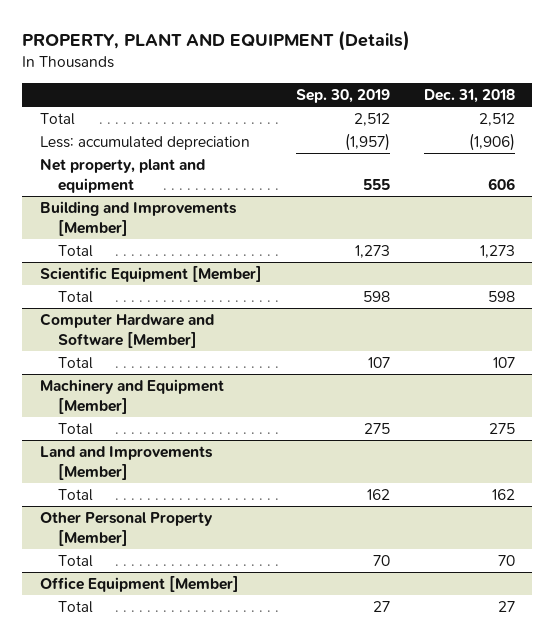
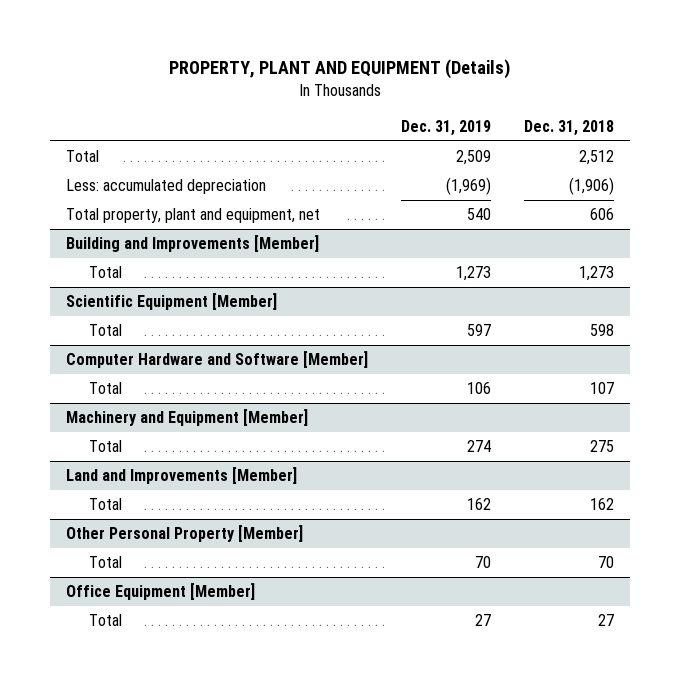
- | Sep. 30, 2019 | Dec. 31, 2018
+ | Dec. 31, 2019 | Dec. 31, 2018
- Net property, plant and equipment | 555 | 606
+ Total property, plant and equipment, net | 540 | 606

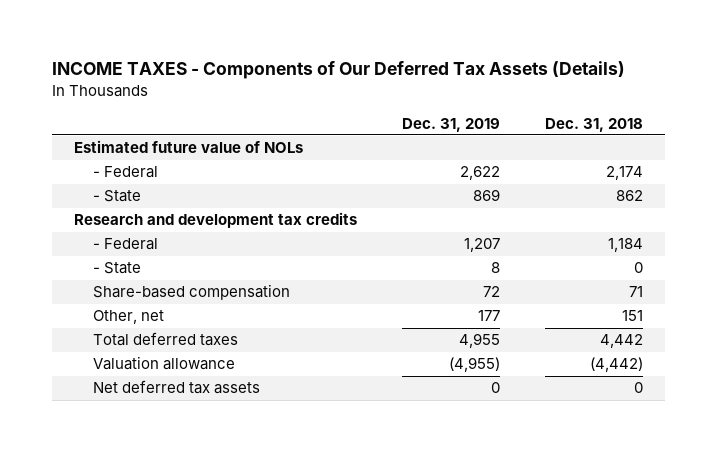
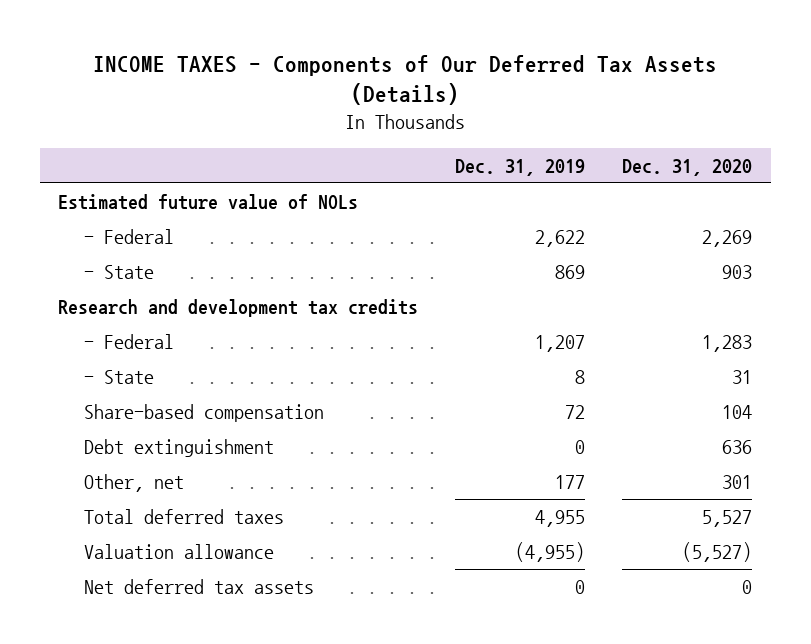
- | Dec. 31, 2019 | Dec. 31, 2018
+ | Dec. 31, 2019 | Dec. 31, 2020
+ Debt extinguishment | 0 | 636

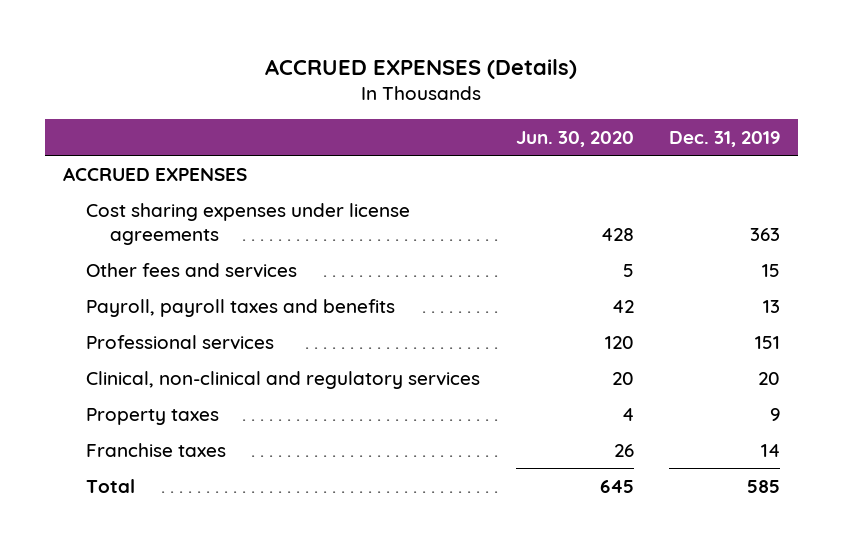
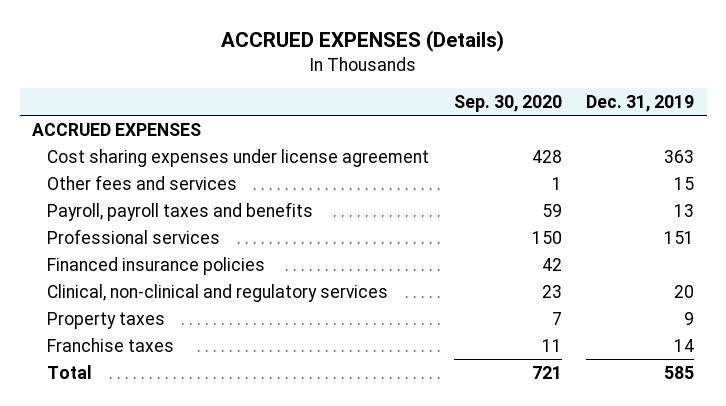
- | Jun. 30, 2020 | Dec. 31, 2019
+ | Sep. 30, 2020 | Dec. 31, 2019
- Cost sharing expenses under license agreements | 428 | 363
+ Cost sharing expenses under license agreement | 428 | 363
+ Financed insurance policies | 42 |

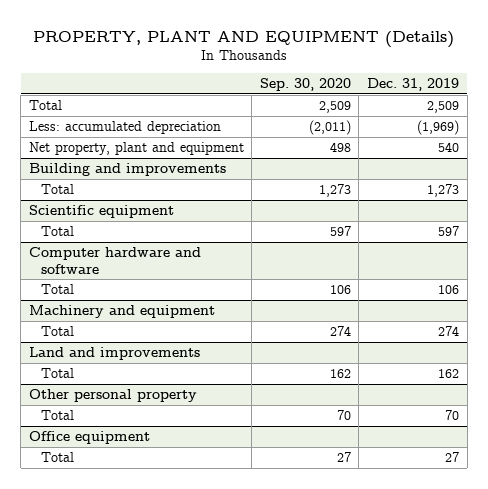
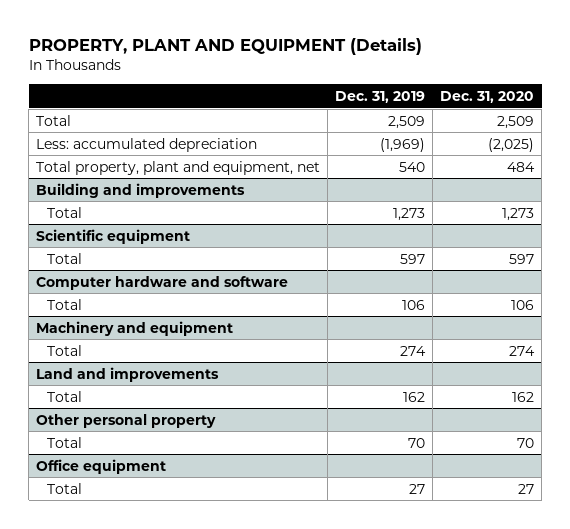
- | Sep. 30, 2020 | Dec. 31, 2019
+ | Dec. 31, 2019 | Dec. 31, 2020
- Net property, plant and equipment | 498 | 540
+ Total property, plant and equipment, net | 540 | 484

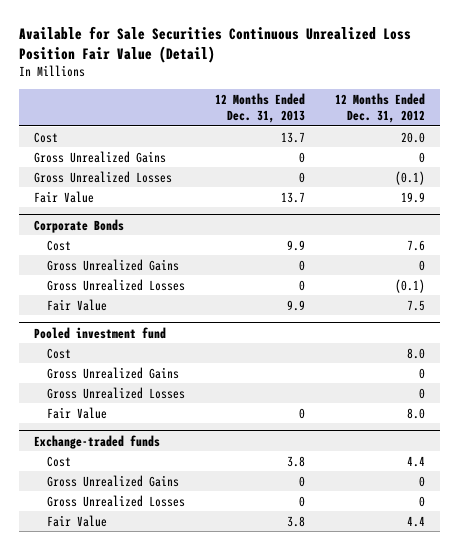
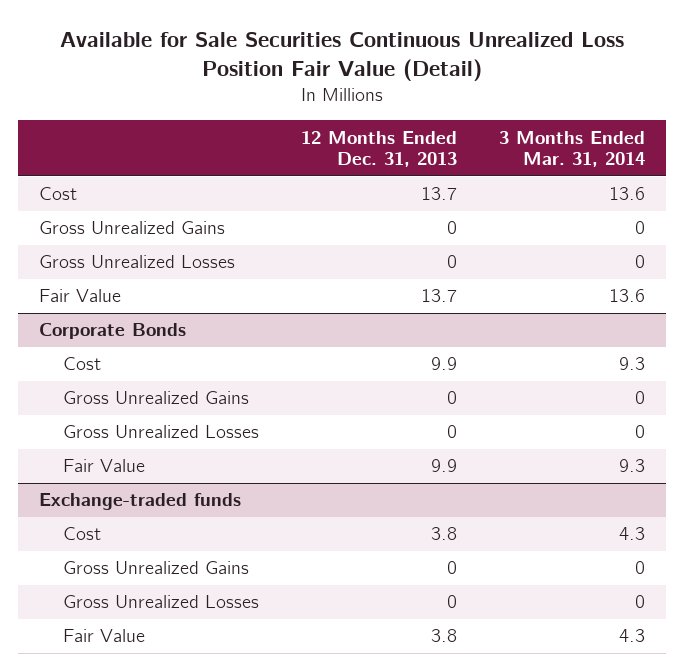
- | 12 Months Ended Dec. 31, 2013 | 12 Months Ended Dec. 31, 2012
+ | 12 Months Ended Dec. 31, 2013 | 3 Months Ended Mar. 31, 2014
- Pooled investment fund
- Cost | | 8.0
- Gross Unrealized Gains | | 0
- Gross Unrealized Losses | | 0
- Fair Value | 0 | 8.0

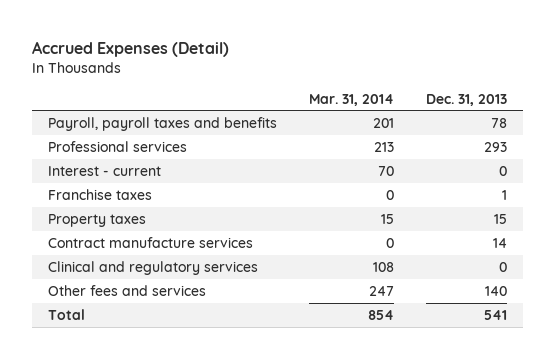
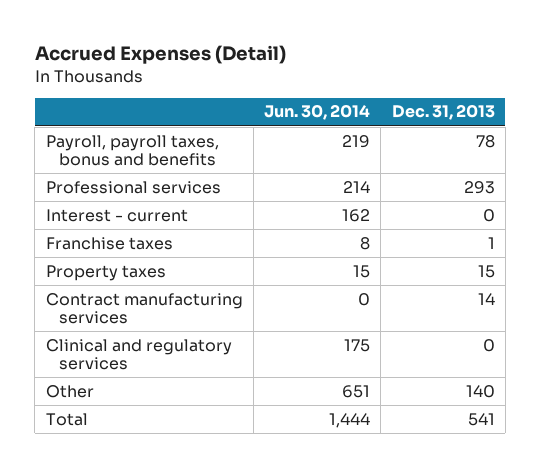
- | Mar. 31, 2014 | Dec. 31, 2013
+ | Jun. 30, 2014 | Dec. 31, 2013
- Payroll, payroll taxes and benefits | 201 | 78
+ Payroll, payroll taxes, bonus and benefits | 219 | 78
- Contract manufacture services | 0 | 14
+ Contract manufacturing services | 0 | 14
- Other fees and services | 247 | 140
+ Other | 651 | 140

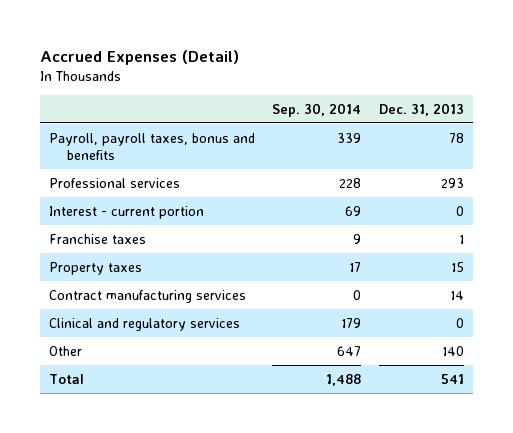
- | Jun. 30, 2014 | Dec. 31, 2013
+ | Sep. 30, 2014 | Dec. 31, 2013
- Interest - current | 162 | 0
+ Interest - current portion | 69 | 0

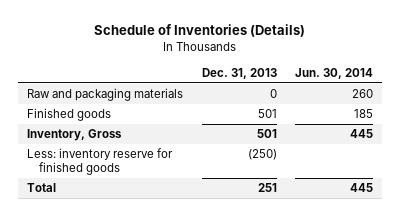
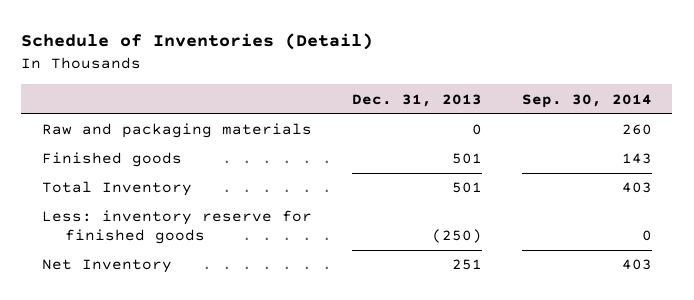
- Schedule of Inventories (Details)
+ Schedule of Inventories (Detail)
- | Dec. 31, 2013 | Jun. 30, 2014
+ | Dec. 31, 2013 | Sep. 30, 2014
- Inventory, Gross | 501 | 445
+ Total Inventory | 501 | 403
- Total | 251 | 445
+ Net Inventory | 251 | 403

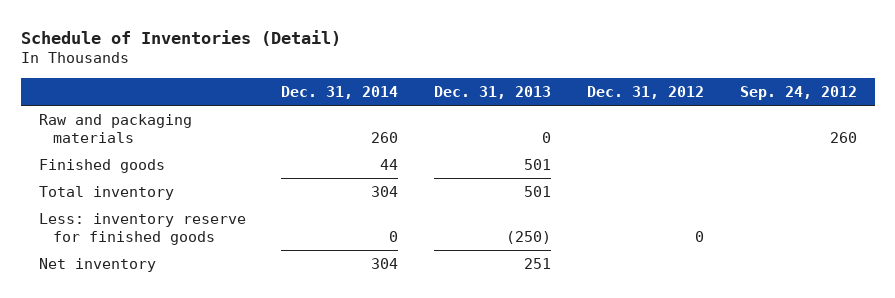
- | Dec. 31, 2013 | Sep. 30, 2014
+ | Dec. 31, 2014 | Dec. 31, 2013 | Dec. 31, 2012 | Sep. 24, 2012
- Total Inventory | 501 | 403
+ Total inventory | 304 | 501 | |
- Net Inventory | 251 | 403
+ Net inventory | 304 | 251 | |

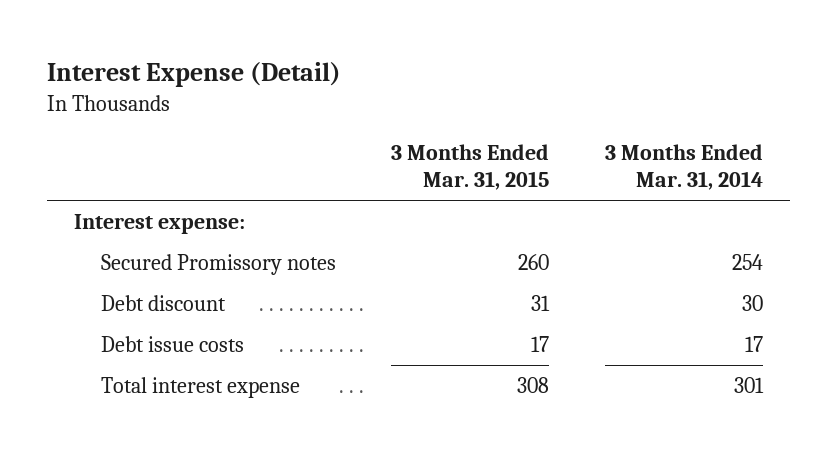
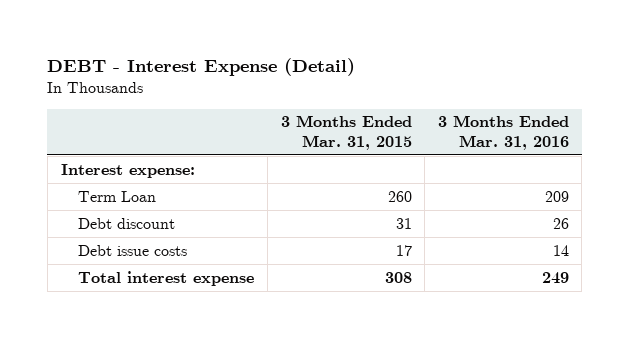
- Interest Expense (Detail)
+ DEBT - Interest Expense (Detail)
- | 3 Months Ended Mar. 31, 2015 | 3 Months Ended Mar. 31, 2014
+ | 3 Months Ended Mar. 31, 2015 | 3 Months Ended Mar. 31, 2016
- Secured Promissory notes | 260 | 254
+ Term Loan | 260 | 209

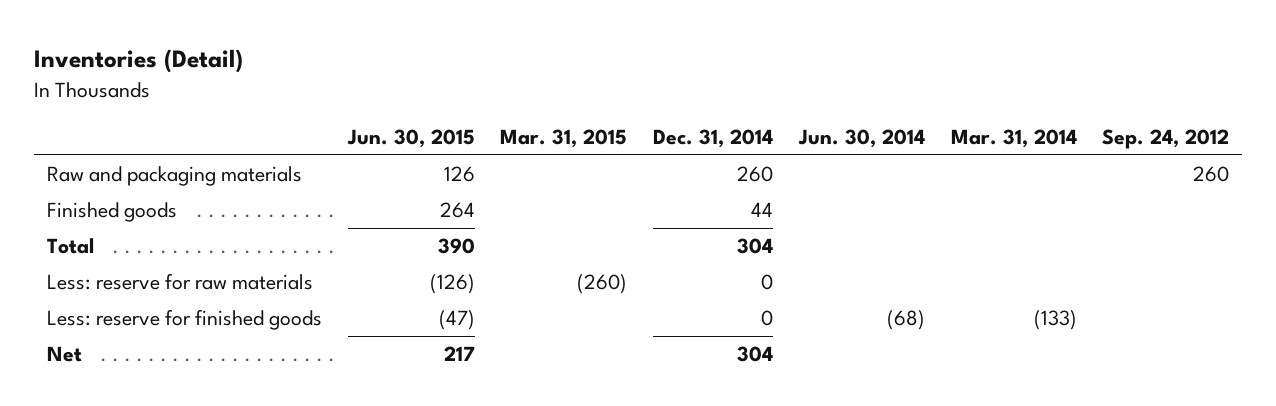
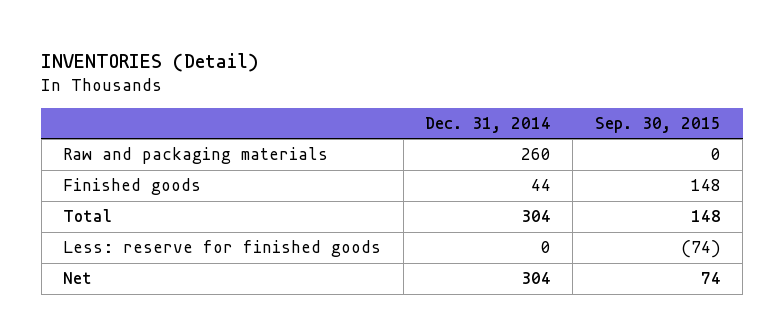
- Inventories (Detail)
+ INVENTORIES (Detail)
- | Jun. 30, 2015 | Mar. 31, 2015 | Dec. 31, 2014 | Jun. 30, 2014 | Mar. 31, 2014 | Sep. 24, 2012
+ | Dec. 31, 2014 | Sep. 30, 2015
- Less: reserve for raw materials | (126) | (260) | 0 | | |

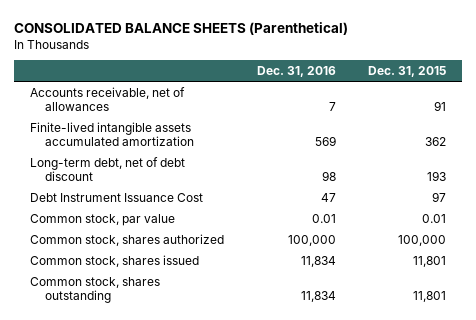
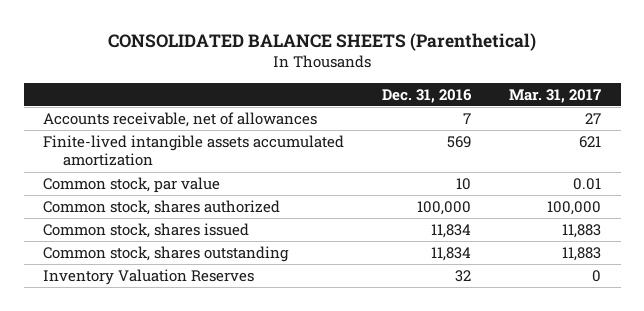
- | Dec. 31, 2016 | Dec. 31, 2015
+ | Dec. 31, 2016 | Mar. 31, 2017
- Long-term debt, net of debt discount | 98 | 193
- Debt Instrument Issuance Cost | 47 | 97
- Common stock, par value | 0.01 | 0.01
+ Common stock, par value | 10 | 0.01
+ Inventory Valuation Reserves | 32 | 0

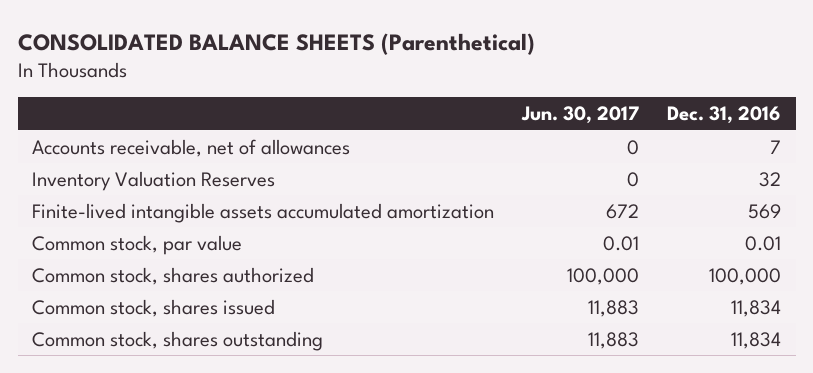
- | Dec. 31, 2016 | Mar. 31, 2017
+ | Jun. 30, 2017 | Dec. 31, 2016
moved up: Inventory Valuation Reserves | 0 | 32
- Common stock, par value | 10 | 0.01
+ Common stock, par value | 0.01 | 0.01

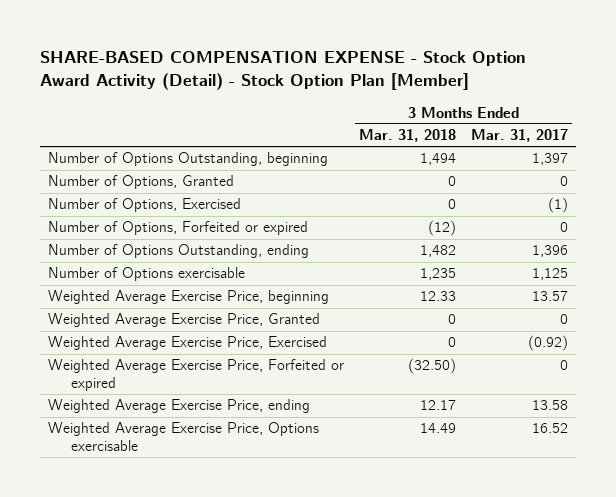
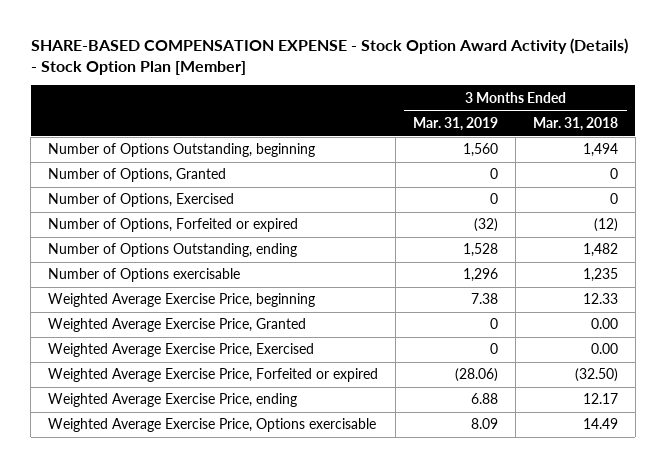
- SHARE-BASED COMPENSATION EXPENSE - Stock Option Award Activity (Detail) - Stock Option Plan [Member]
+ SHARE-BASED COMPENSATION EXPENSE - Stock Option Award Activity (Details) - Stock Option Plan [Member]
- | 3 Months Ended Mar. 31, 2018 | 3 Months Ended Mar. 31, 2017
+ | 3 Months Ended Mar. 31, 2019 | 3 Months Ended Mar. 31, 2018
- Weighted Average Exercise Price, Granted | 0 | 0
- Weighted Average Exercise Price, Exercised | 0 | (0.92)
+ Weighted Average Exercise Price, Granted | 0 | 0.00
+ Weighted Average Exercise Price, Exercised | 0 | 0.00

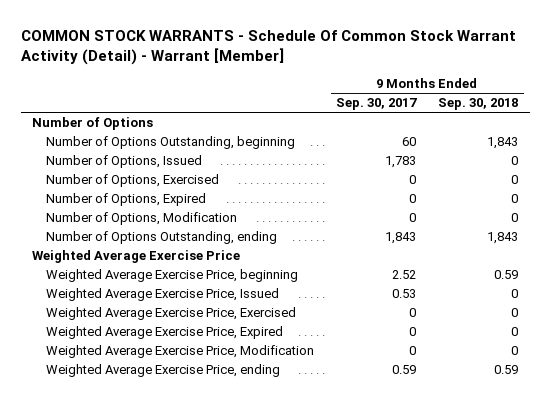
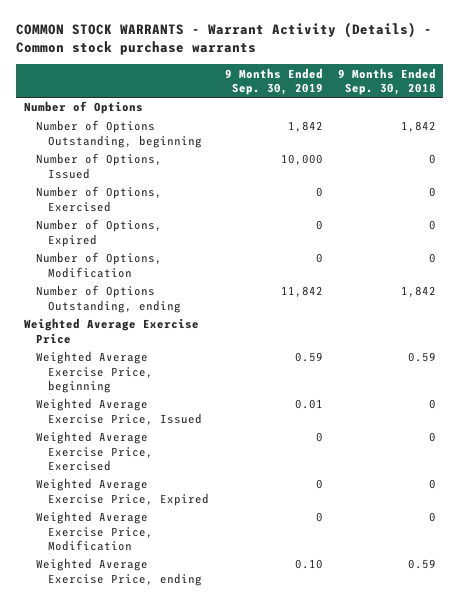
- COMMON STOCK WARRANTS - Schedule Of Common Stock Warrant Activity (Detail) - Warrant [Member]
+ COMMON STOCK WARRANTS - Warrant Activity (Details) - Common stock purchase warrants
- | 9 Months Ended Sep. 30, 2017 | 9 Months Ended Sep. 30, 2018
+ | 9 Months Ended Sep. 30, 2019 | 9 Months Ended Sep. 30, 2018
- Number of Options Outstanding, beginning | 60 | 1,843
+ Number of Options Outstanding, beginning | 1,842 | 1,842
- Number of Options Outstanding, ending | 1,843 | 1,843
+ Number of Options Outstanding, ending | 11,842 | 1,842

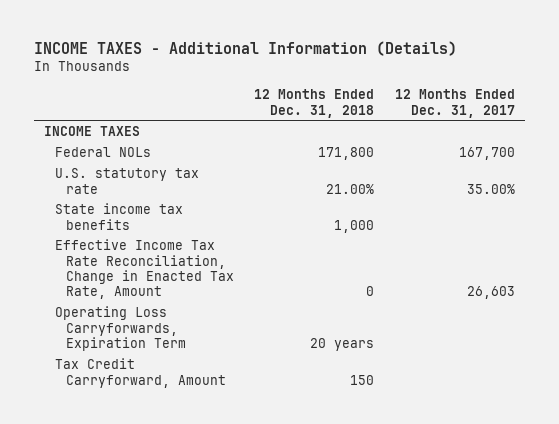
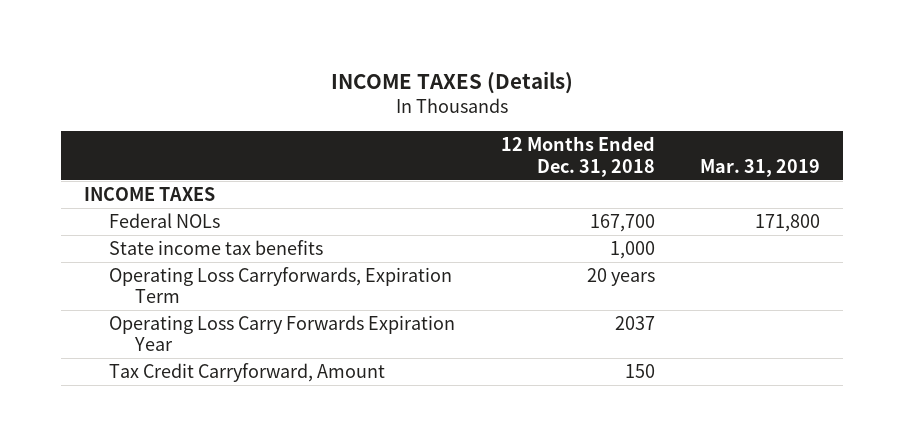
- INCOME TAXES - Additional Information (Details)
+ INCOME TAXES (Details)
- | 12 Months Ended Dec. 31, 2018 | 12 Months Ended Dec. 31, 2017
+ | 12 Months Ended Dec. 31, 2018 | Mar. 31, 2019
- Federal NOLs | 171,800 | 167,700
- U.S. statutory tax rate | 21.00% | 35.00%
+ Federal NOLs | 167,700 | 171,800
- Effective Income Tax Rate Reconciliation, Change in Enacted Tax Rate, Amount | 0 | 26,603
+ Operating Loss Carry Forwards Expiration Year | 2037 |

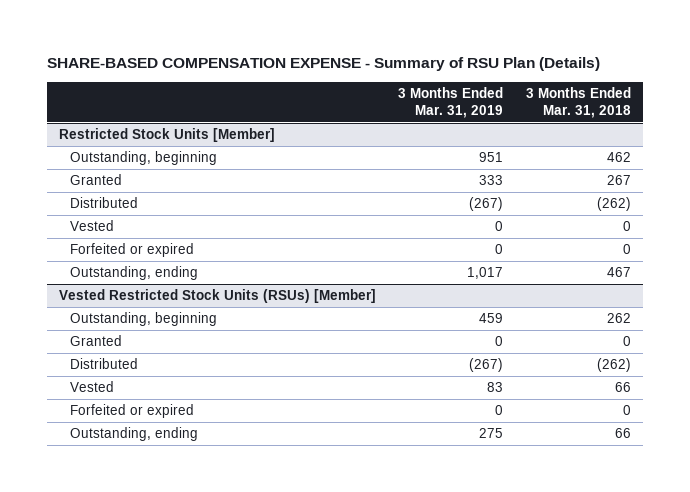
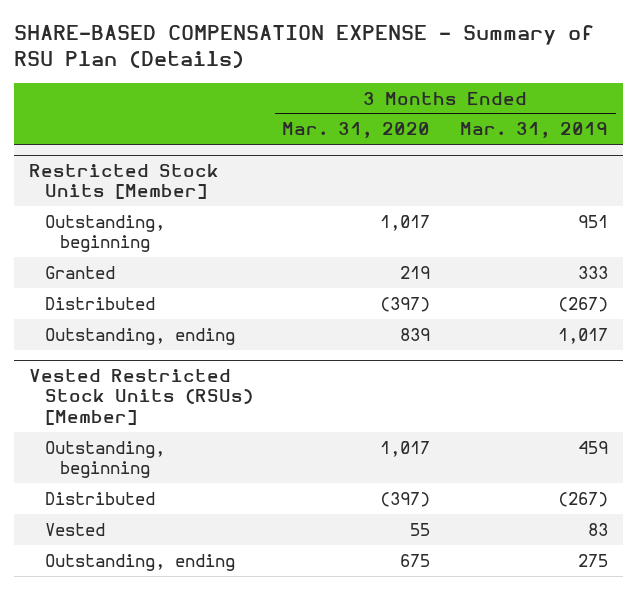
- | 3 Months Ended Mar. 31, 2019 | 3 Months Ended Mar. 31, 2018
+ | 3 Months Ended Mar. 31, 2020 | 3 Months Ended Mar. 31, 2019
@ Restricted Stock Units [Member]
- Vested | 0 | 0
- Forfeited or expired | 0 | 0
@ Vested Restricted Stock Units (RSUs) [Member]
- Granted | 0 | 0
- Forfeited or expired | 0 | 0

